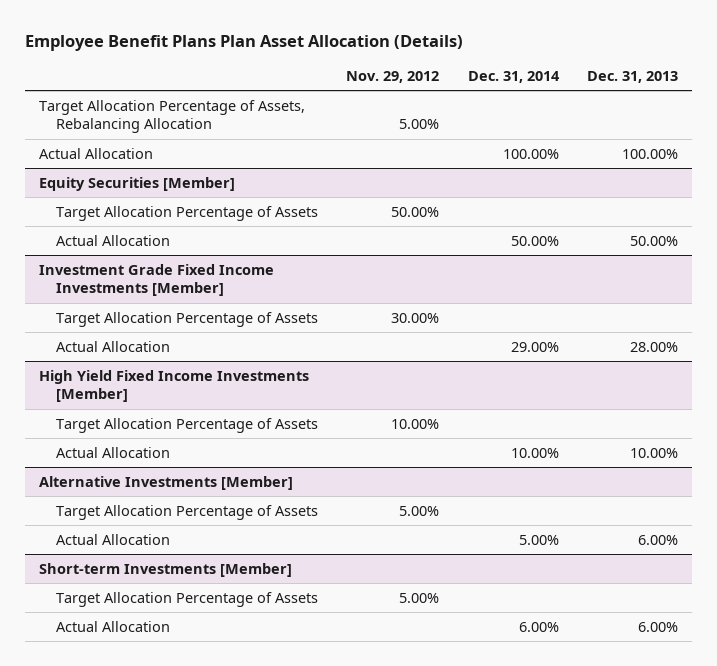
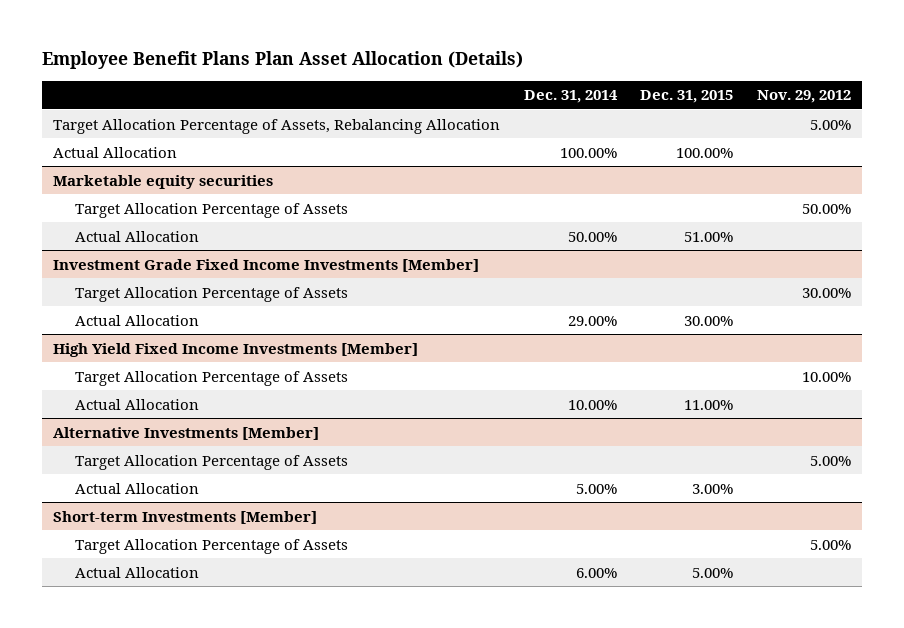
- | Nov. 29, 2012 | Dec. 31, 2014 | Dec. 31, 2013
+ | Dec. 31, 2014 | Dec. 31, 2015 | Nov. 29, 2012
- Equity Securities [Member]
+ Marketable equity securities

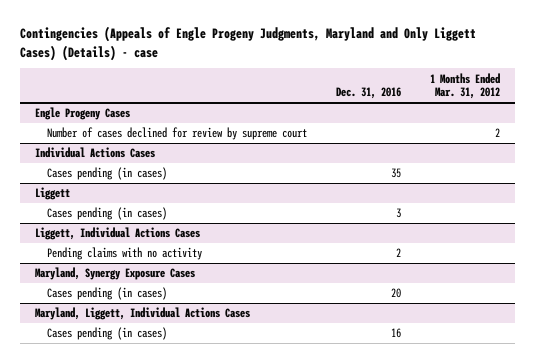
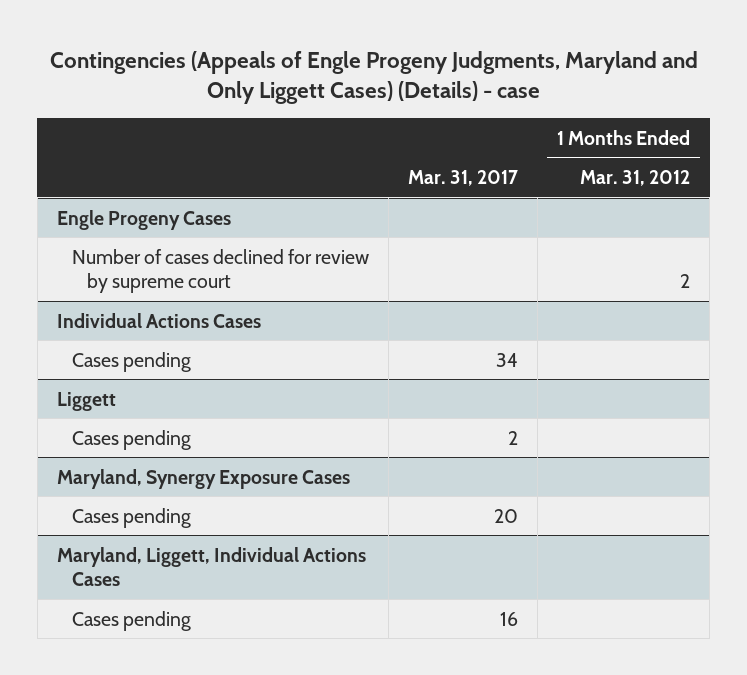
- | Dec. 31, 2016 | 1 Months Ended Mar. 31, 2012
+ | Mar. 31, 2017 | 1 Months Ended Mar. 31, 2012
@ Individual Actions Cases
- Cases pending (in cases) | 35 |
+ Cases pending | 34 |
@ Liggett
- Cases pending (in cases) | 3 |
- Liggett, Individual Actions Cases
- Pending claims with no activity | 2 |
@ Liggett
+ Cases pending | 2 |
@ Maryland, Synergy Exposure Cases
- Cases pending (in cases) | 20 |
+ Cases pending | 20 |
@ Maryland, Liggett, Individual Actions Cases
- Cases pending (in cases) | 16 |
+ Cases pending | 16 |

